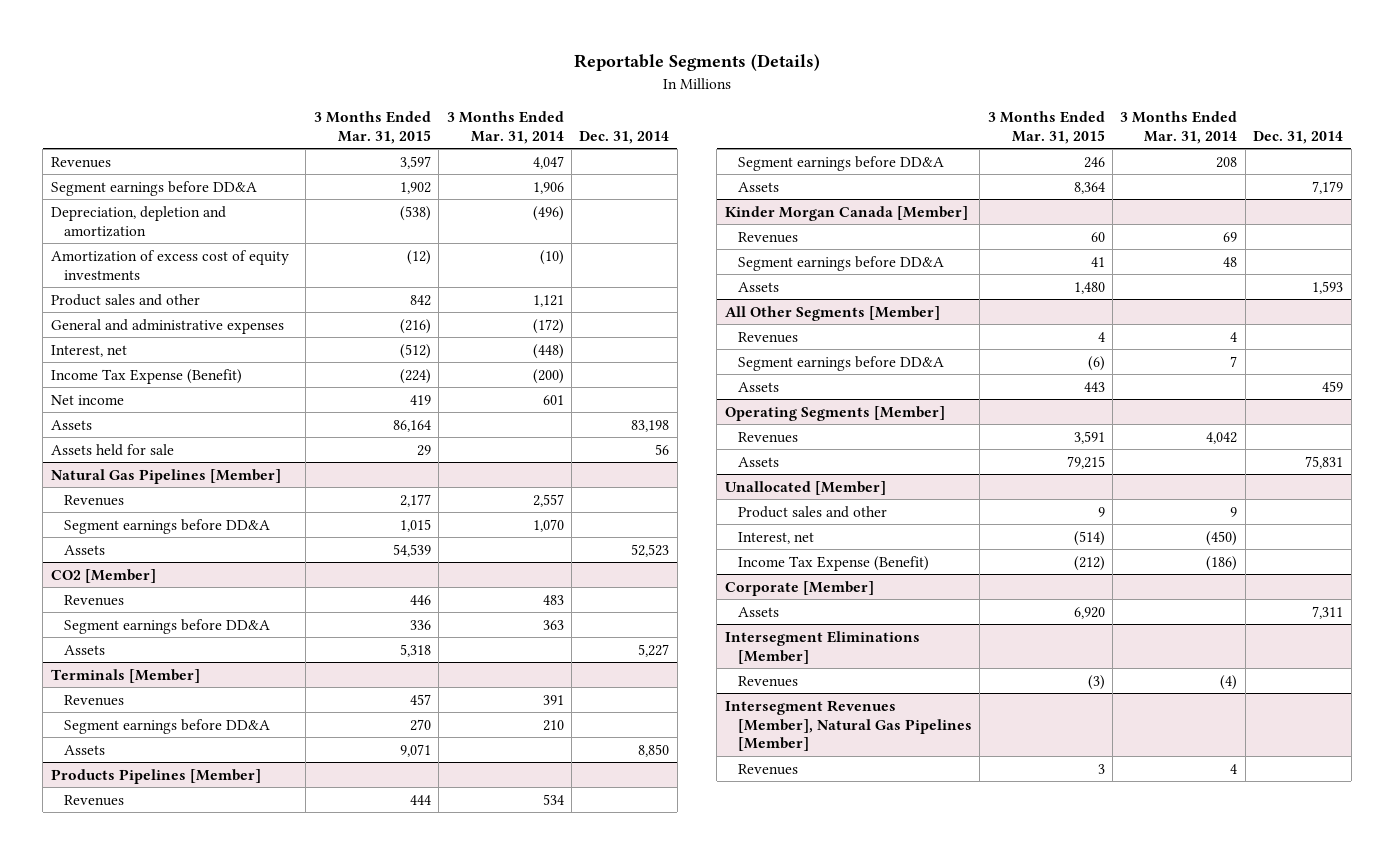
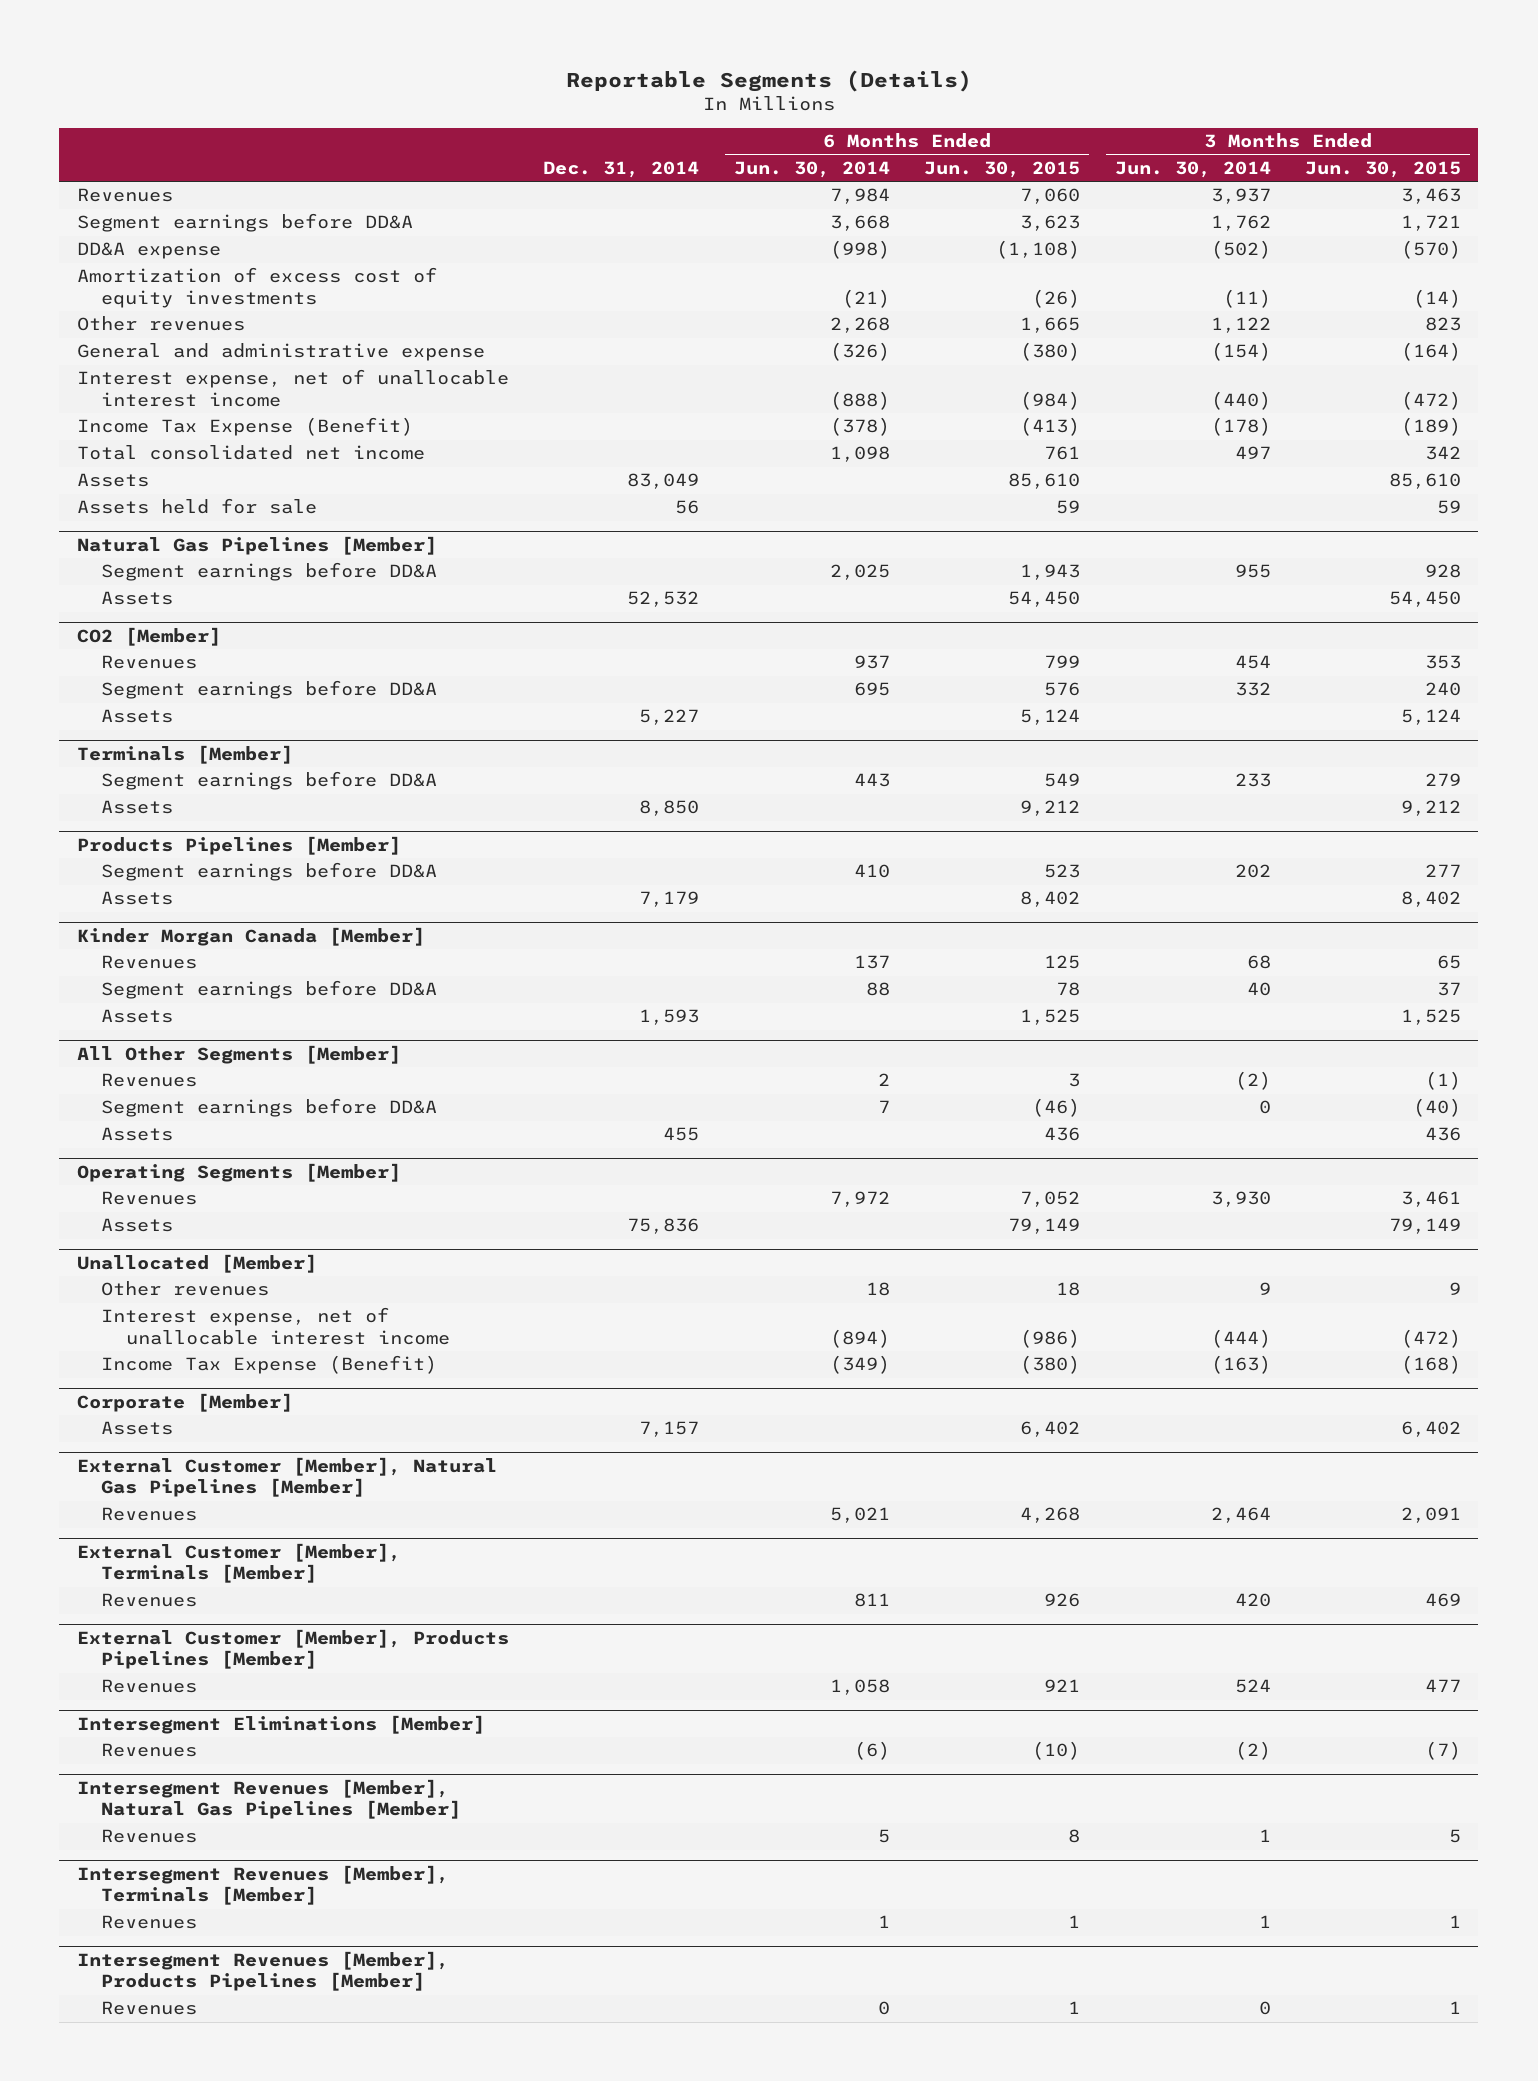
- | 3 Months Ended Mar. 31, 2015 | 3 Months Ended Mar. 31, 2014 | Dec. 31, 2014
+ | Dec. 31, 2014 | 6 Months Ended Jun. 30, 2014 | 6 Months Ended Jun. 30, 2015 | 3 Months Ended Jun. 30, 2014 | 3 Months Ended Jun. 30, 2015
- Depreciation, depletion and amortization | (538) | (496) |
+ DD&A expense | | (998) | (1,108) | (502) | (570)
- Product sales and other | 842 | 1,121 |
- General and administrative expenses | (216) | (172) |
- Interest, net | (512) | (448) |
+ Other revenues | | 2,268 | 1,665 | 1,122 | 823
+ General and administrative expense | | (326) | (380) | (154) | (164)
+ Interest expense, net of unallocable interest income | | (888) | (984) | (440) | (472)
- Net income | 419 | 601 |
- Assets | 86,164 | | 83,198
+ Total consolidated net income | | 1,098 | 761 | 497 | 342
+ Assets | 83,049 | | 85,610 | | 85,610
@ Natural Gas Pipelines [Member]
- Revenues | 2,177 | 2,557 |
- Assets | 54,539 | | 52,523
+ Assets | 52,532 | | 54,450 | | 54,450
@ Terminals [Member]
- Revenues | 457 | 391 |
@ Products Pipelines [Member]
- Revenues | 444 | 534 |
@ All Other Segments [Member]
- Assets | 443 | | 459
+ Assets | 455 | | 436 | | 436
@ Operating Segments [Member]
- Assets | 79,215 | | 75,831
+ Assets | 75,836 | | 79,149 | | 79,149
@ Unallocated [Member]
- Product sales and other | 9 | 9 |
- Interest, net | (514) | (450) |
+ Other revenues | | 18 | 18 | 9 | 9
+ Interest expense, net of unallocable interest income | | (894) | (986) | (444) | (472)
@ Corporate [Member]
- Assets | 6,920 | | 7,311
+ Assets | 7,157 | | 6,402 | | 6,402
+ External Customer [Member], Natural Gas Pipelines [Member]
+ Revenues | | 5,021 | 4,268 | 2,464 | 2,091
+ External Customer [Member], Terminals [Member]
+ Revenues | | 811 | 926 | 420 | 469
+ External Customer [Member], Products Pipelines [Member]
+ Revenues | | 1,058 | 921 | 524 | 477
+ Intersegment Revenues [Member], Terminals [Member]
+ Revenues | | 1 | 1 | 1 | 1
+ Intersegment Revenues [Member], Products Pipelines [Member]
+ Revenues | | 0 | 1 | 0 | 1

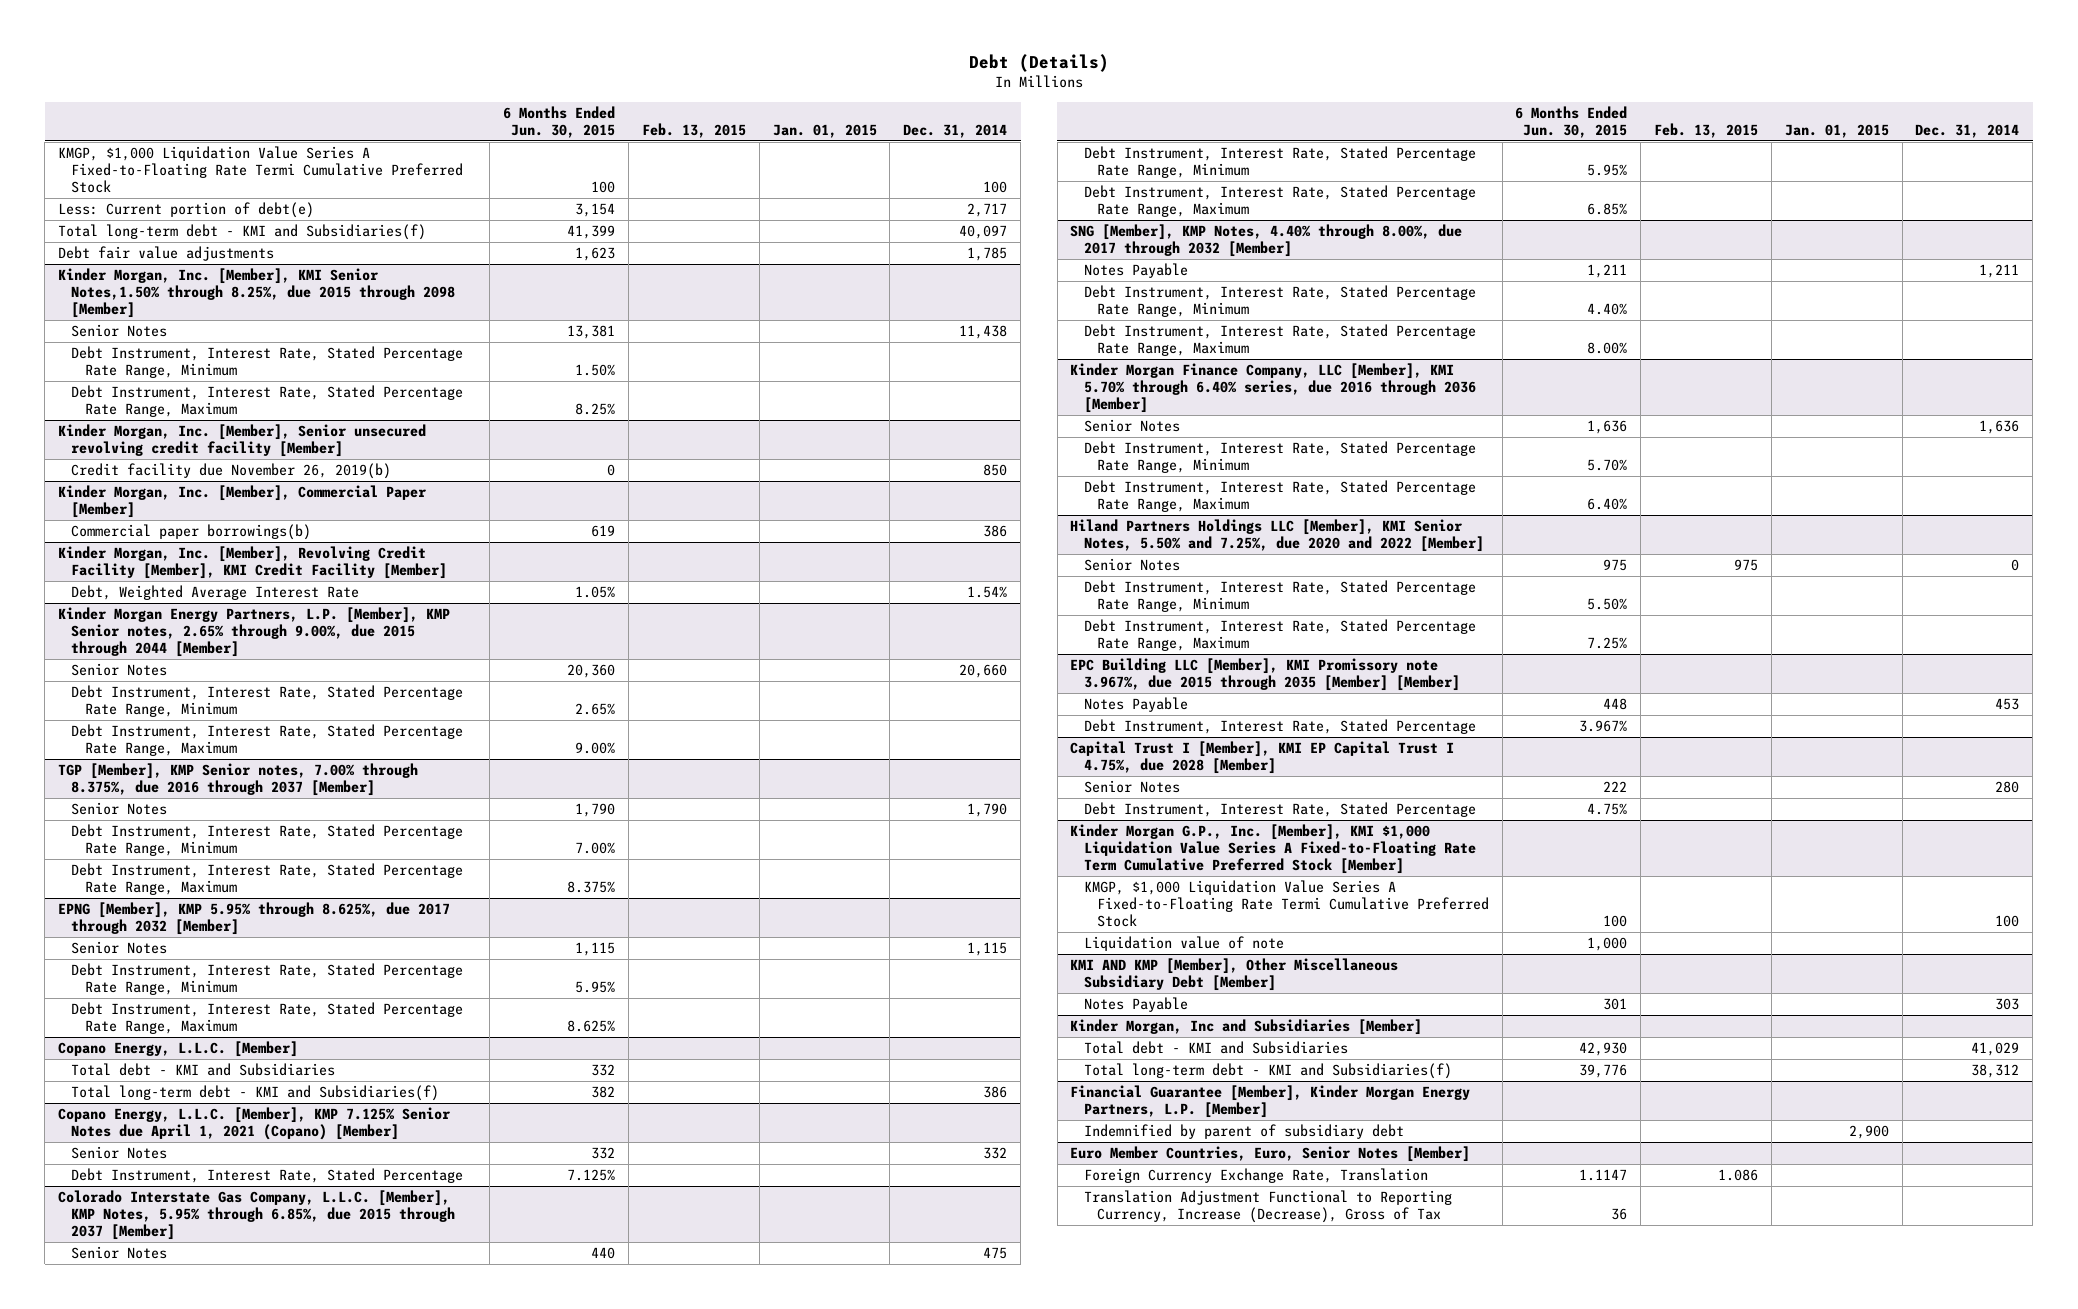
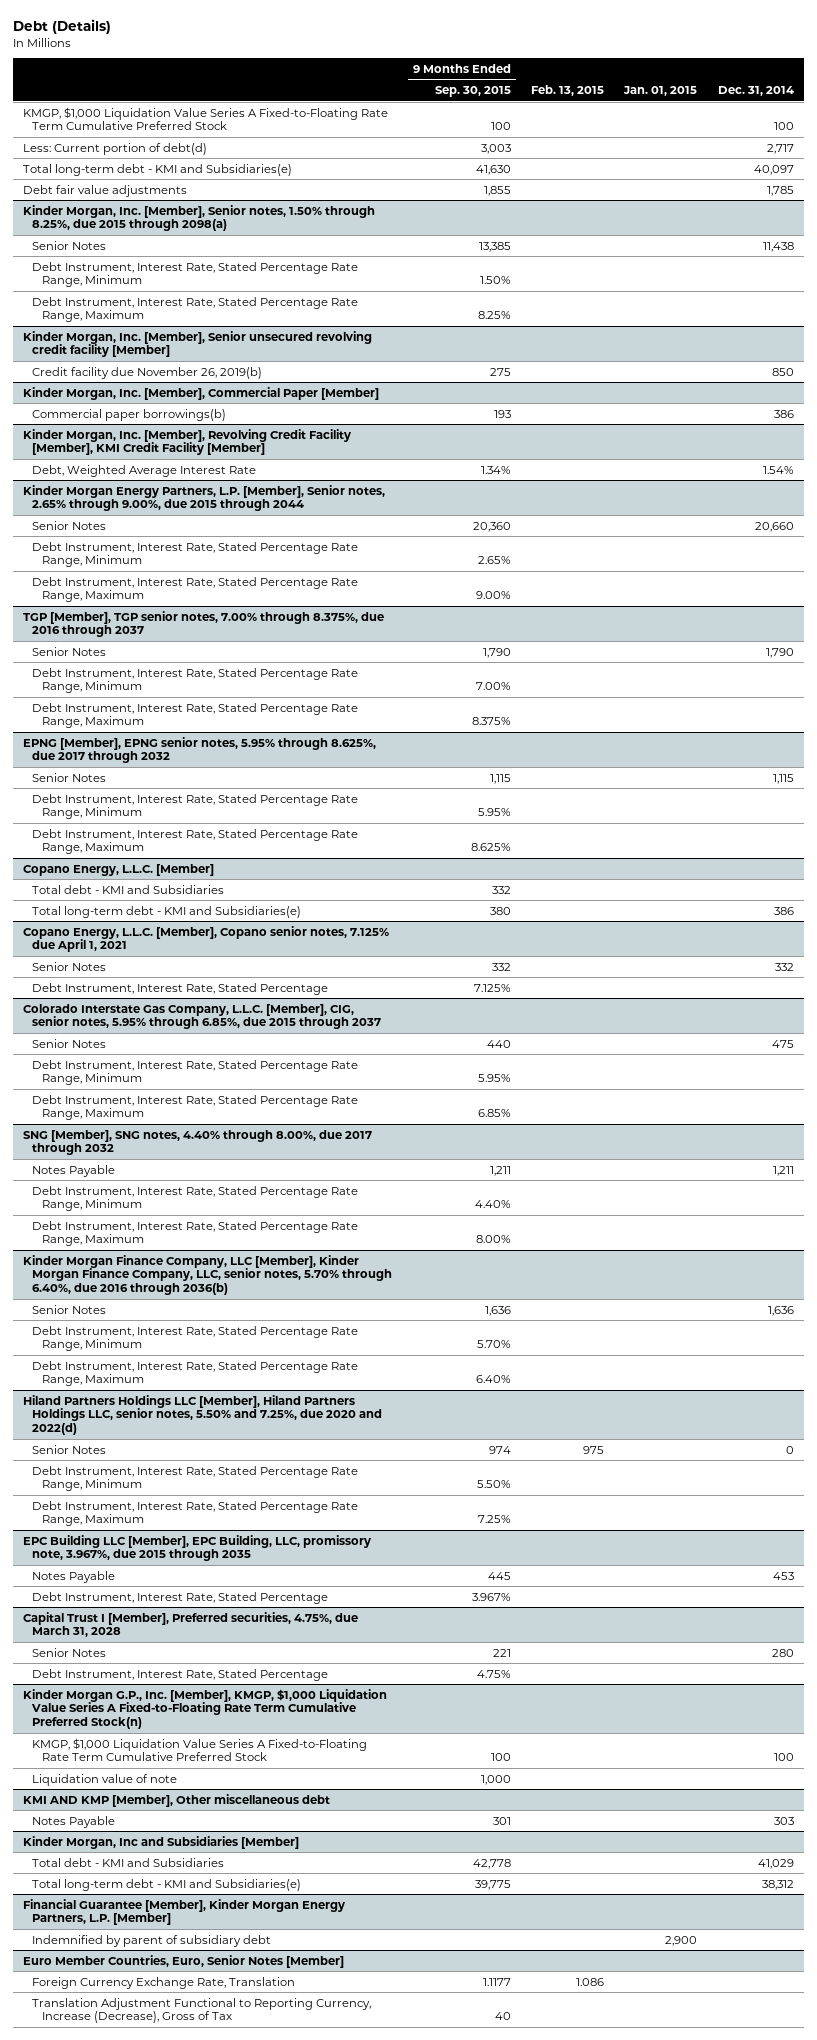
- | 6 Months Ended Jun. 30, 2015 | Feb. 13, 2015 | Jan. 01, 2015 | Dec. 31, 2014
+ | 9 Months Ended Sep. 30, 2015 | Feb. 13, 2015 | Jan. 01, 2015 | Dec. 31, 2014
- KMGP, $1,000 Liquidation Value Series A Fixed-to-Floating Rate Termi Cumulative Preferred Stock | 100 | | | 100
- Less: Current portion of debt(e) | 3,154 | | | 2,717
- Total long-term debt - KMI and Subsidiaries(f) | 41,399 | | | 40,097
+ KMGP, $1,000 Liquidation Value Series A Fixed-to-Floating Rate Term Cumulative Preferred Stock | 100 | | | 100
+ Less: Current portion of debt(d) | 3,003 | | | 2,717
+ Total long-term debt - KMI and Subsidiaries(e) | 41,630 | | | 40,097
- Kinder Morgan, Inc. [Member], KMI Senior Notes,1.50% through 8.25%, due 2015 through 2098 [Member]
+ Kinder Morgan, Inc. [Member], Senior notes, 1.50% through 8.25%, due 2015 through 2098(a)
- Kinder Morgan Energy Partners, L.P. [Member], KMP Senior notes, 2.65% through 9.00%, due 2015 through 2044 [Member]
+ Kinder Morgan Energy Partners, L.P. [Member], Senior notes, 2.65% through 9.00%, due 2015 through 2044
- TGP [Member], KMP Senior notes, 7.00% through 8.375%, due 2016 through 2037 [Member]
+ TGP [Member], TGP senior notes, 7.00% through 8.375%, due 2016 through 2037
- EPNG [Member], KMP 5.95% through 8.625%, due 2017 through 2032 [Member]
+ EPNG [Member], EPNG senior notes, 5.95% through 8.625%, due 2017 through 2032
@ Copano Energy, L.L.C. [Member]
- Total long-term debt - KMI and Subsidiaries(f) | 382 | | | 386
- Copano Energy, L.L.C. [Member], KMP 7.125% Senior Notes due April 1, 2021 (Copano) [Member]
@ Copano Energy, L.L.C. [Member]
+ Total long-term debt - KMI and Subsidiaries(e) | 380 | | | 386
+ Copano Energy, L.L.C. [Member], Copano senior notes, 7.125% due April 1, 2021
- Colorado Interstate Gas Company, L.L.C. [Member], KMP Notes, 5.95% through 6.85%, due 2015 through 2037 [Member]
+ Colorado Interstate Gas Company, L.L.C. [Member], CIG, senior notes, 5.95% through 6.85%, due 2015 through 2037
- SNG [Member], KMP Notes, 4.40% through 8.00%, due 2017 through 2032 [Member]
+ SNG [Member], SNG notes, 4.40% through 8.00%, due 2017 through 2032
- Kinder Morgan Finance Company, LLC [Member], KMI 5.70% through 6.40% series, due 2016 through 2036 [Member]
+ Kinder Morgan Finance Company, LLC [Member], Kinder Morgan Finance Company, LLC, senior notes, 5.70% through 6.40%, due 2016 through 2036(b)
- Hiland Partners Holdings LLC [Member], KMI Senior Notes, 5.50% and 7.25%, due 2020 and 2022 [Member]
+ Hiland Partners Holdings LLC [Member], Hiland Partners Holdings LLC, senior notes, 5.50% and 7.25%, due 2020 and 2022(d)
- EPC Building LLC [Member], KMI Promissory note 3.967%, due 2015 through 2035 [Member] [Member]
+ EPC Building LLC [Member], EPC Building, LLC, promissory note, 3.967%, due 2015 through 2035
- Capital Trust I [Member], KMI EP Capital Trust I 4.75%, due 2028 [Member]
+ Capital Trust I [Member], Preferred securities, 4.75%, due March 31, 2028
- Kinder Morgan G.P., Inc. [Member], KMI $1,000 Liquidation Value Series A Fixed-to-Floating Rate Term Cumulative Preferred Stock [Member]
- KMGP, $1,000 Liquidation Value Series A Fixed-to-Floating Rate Termi Cumulative Preferred Stock | 100 | | | 100
+ Kinder Morgan G.P., Inc. [Member], KMGP, $1,000 Liquidation Value Series A Fixed-to-Floating Rate Term Cumulative Preferred Stock(n)
+ KMGP, $1,000 Liquidation Value Series A Fixed-to-Floating Rate Term Cumulative Preferred Stock | 100 | | | 100
- KMI AND KMP [Member], Other Miscellaneous Subsidiary Debt [Member]
+ KMI AND KMP [Member], Other miscellaneous debt
@ Kinder Morgan, Inc and Subsidiaries [Member]
- Total long-term debt - KMI and Subsidiaries(f) | 39,776 | | | 38,312
+ Total long-term debt - KMI and Subsidiaries(e) | 39,775 | | | 38,312

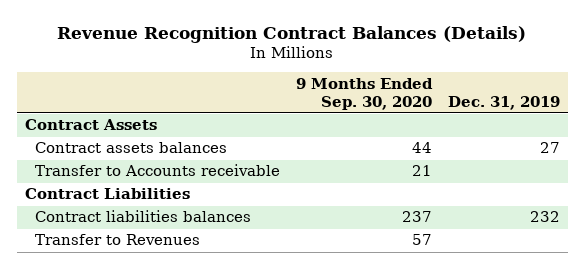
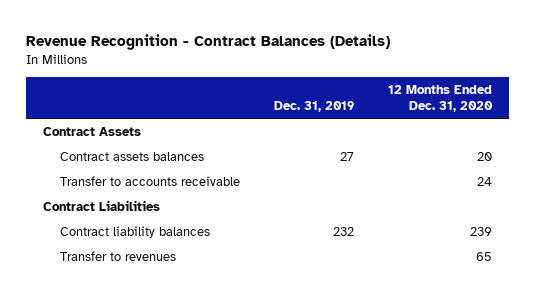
- Revenue Recognition Contract Balances (Details)
+ Revenue Recognition - Contract Balances (Details)
- | 9 Months Ended Sep. 30, 2020 | Dec. 31, 2019
+ | Dec. 31, 2019 | 12 Months Ended Dec. 31, 2020
- Transfer to Accounts receivable | 21 |
+ Transfer to accounts receivable | | 24
- Contract liabilities balances | 237 | 232
- Transfer to Revenues | 57 |
+ Contract liability balances | 232 | 239
+ Transfer to revenues | | 65

